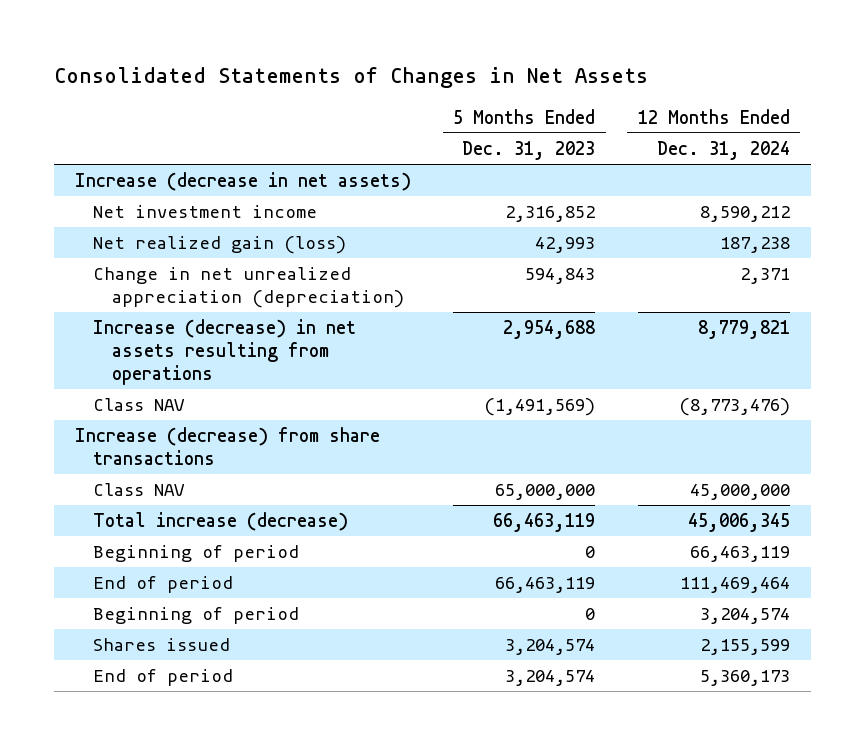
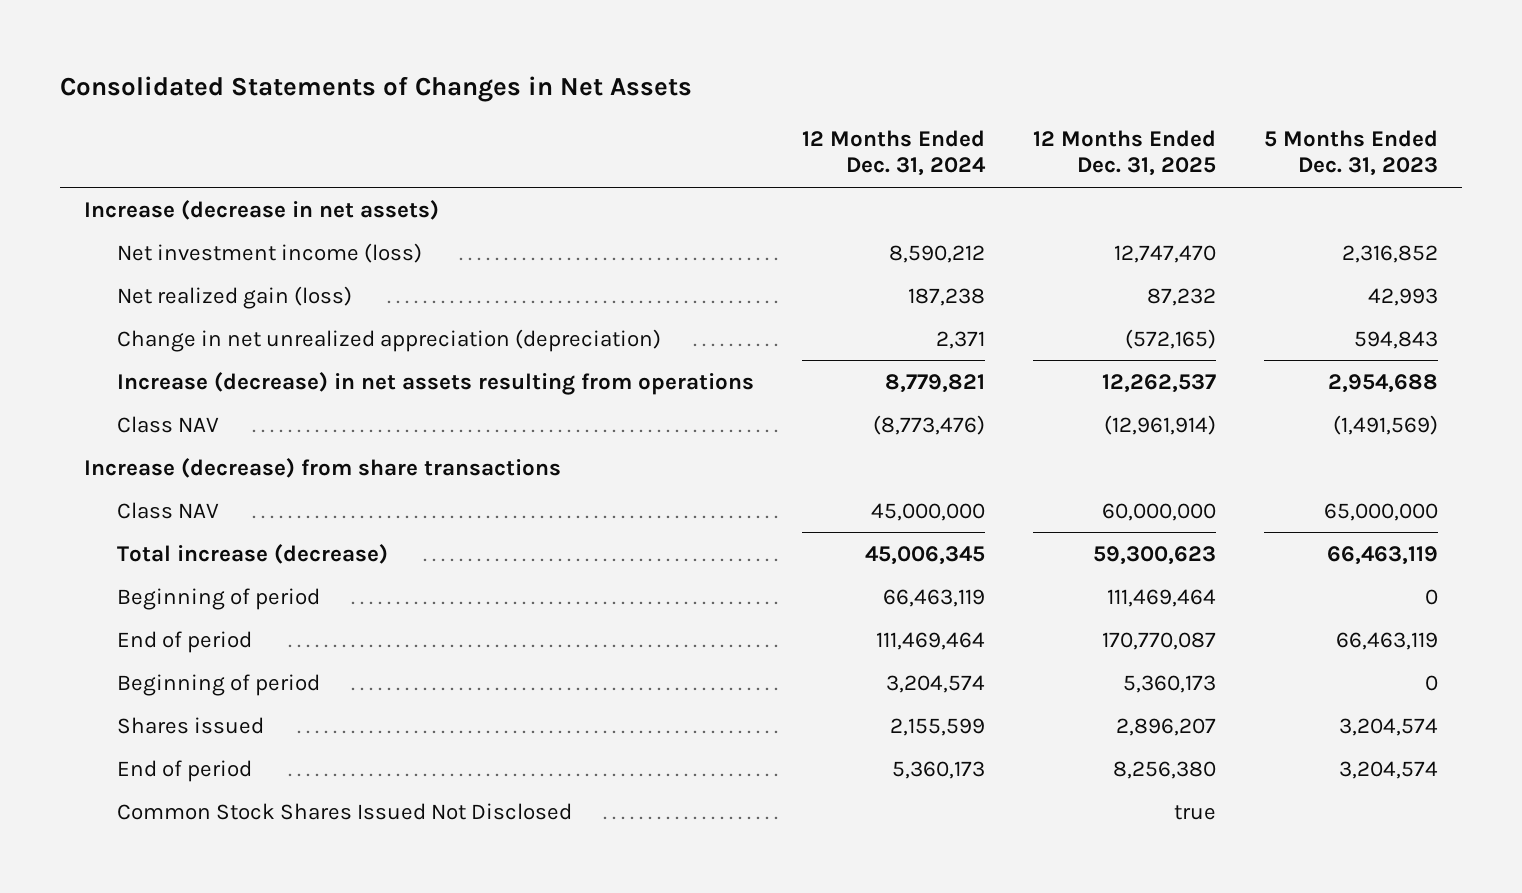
- | 5 Months Ended Dec. 31, 2023 | 12 Months Ended Dec. 31, 2024
+ | 12 Months Ended Dec. 31, 2024 | 12 Months Ended Dec. 31, 2025 | 5 Months Ended Dec. 31, 2023
- Net investment income | 2,316,852 | 8,590,212
+ Net investment income (loss) | 8,590,212 | 12,747,470 | 2,316,852
+ Common Stock Shares Issued Not Disclosed | | true |

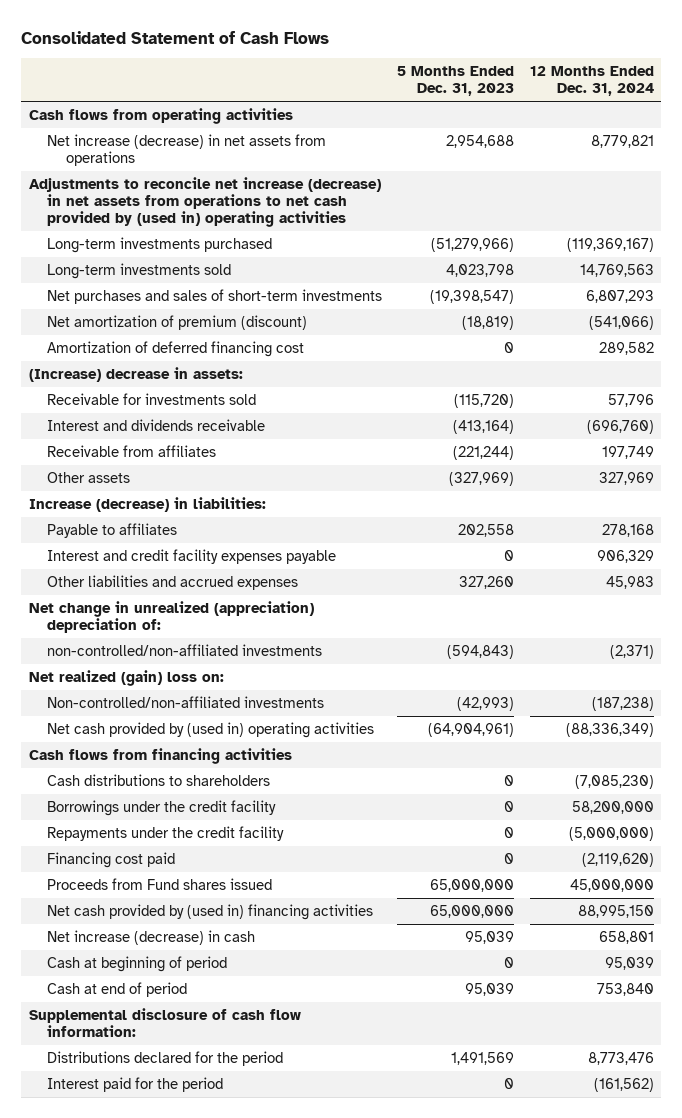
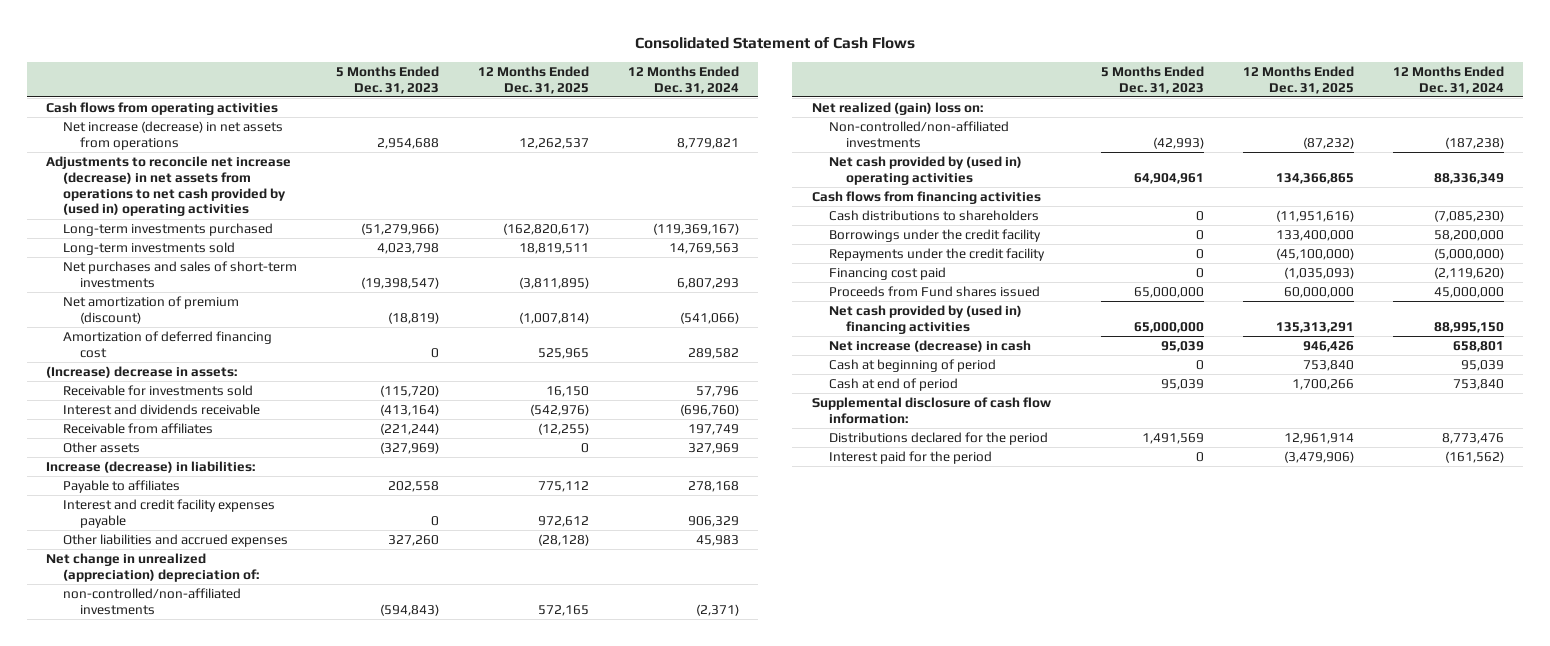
- | 5 Months Ended Dec. 31, 2023 | 12 Months Ended Dec. 31, 2024
+ | 5 Months Ended Dec. 31, 2023 | 12 Months Ended Dec. 31, 2025 | 12 Months Ended Dec. 31, 2024
- Net cash provided by (used in) operating activities | (64,904,961) | (88,336,349)
+ Net cash provided by (used in) operating activities | 64,904,961 | 134,366,865 | 88,336,349

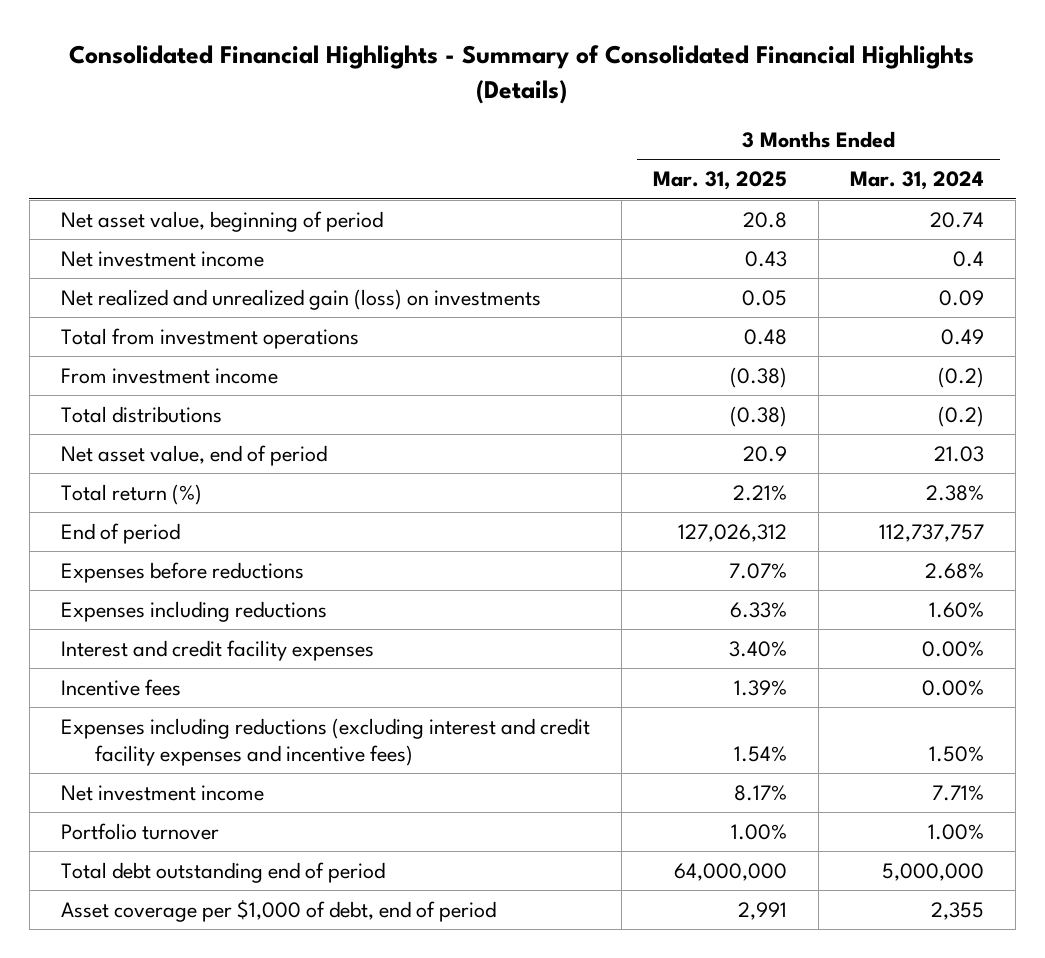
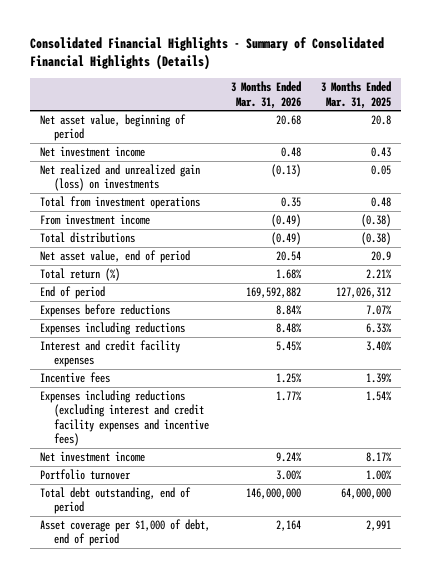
- | 3 Months Ended Mar. 31, 2025 | 3 Months Ended Mar. 31, 2024
+ | 3 Months Ended Mar. 31, 2026 | 3 Months Ended Mar. 31, 2025
- Total debt outstanding end of period | 64,000,000 | 5,000,000
+ Total debt outstanding, end of period | 146,000,000 | 64,000,000

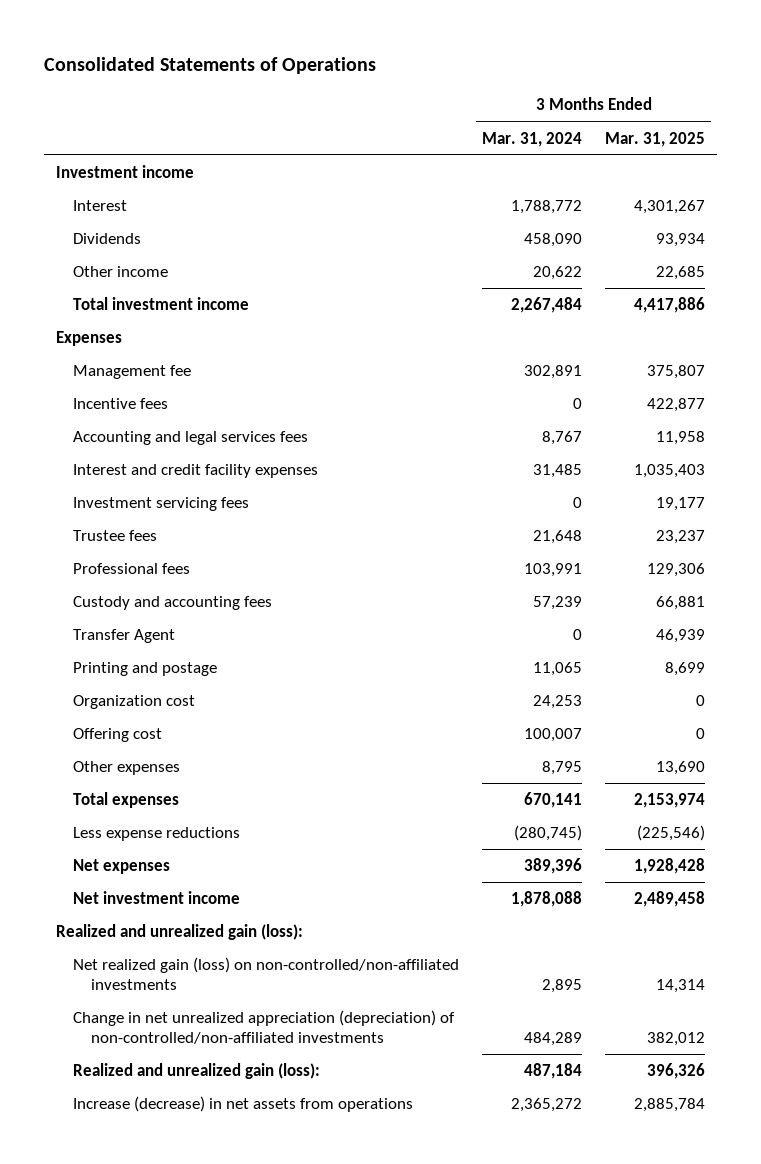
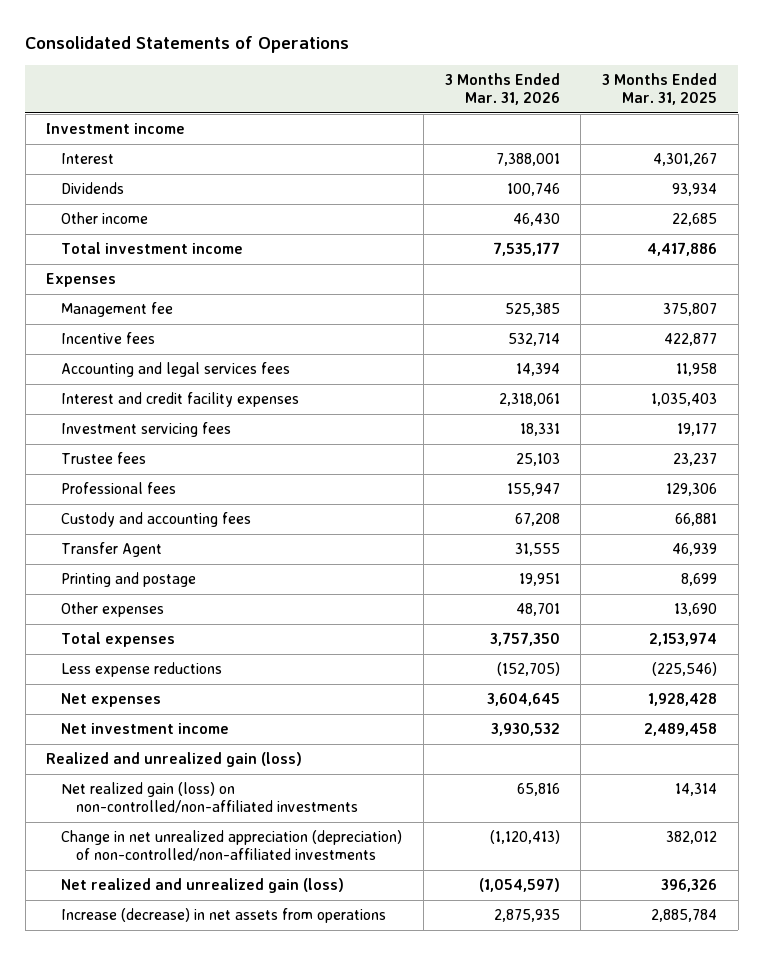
- | 3 Months Ended Mar. 31, 2024 | 3 Months Ended Mar. 31, 2025
+ | 3 Months Ended Mar. 31, 2026 | 3 Months Ended Mar. 31, 2025
- Organization cost | 24,253 | 0
- Offering cost | 100,007 | 0
- Realized and unrealized gain (loss):
+ Realized and unrealized gain (loss)
- Realized and unrealized gain (loss): | 487,184 | 396,326
+ Net realized and unrealized gain (loss) | (1,054,597) | 396,326

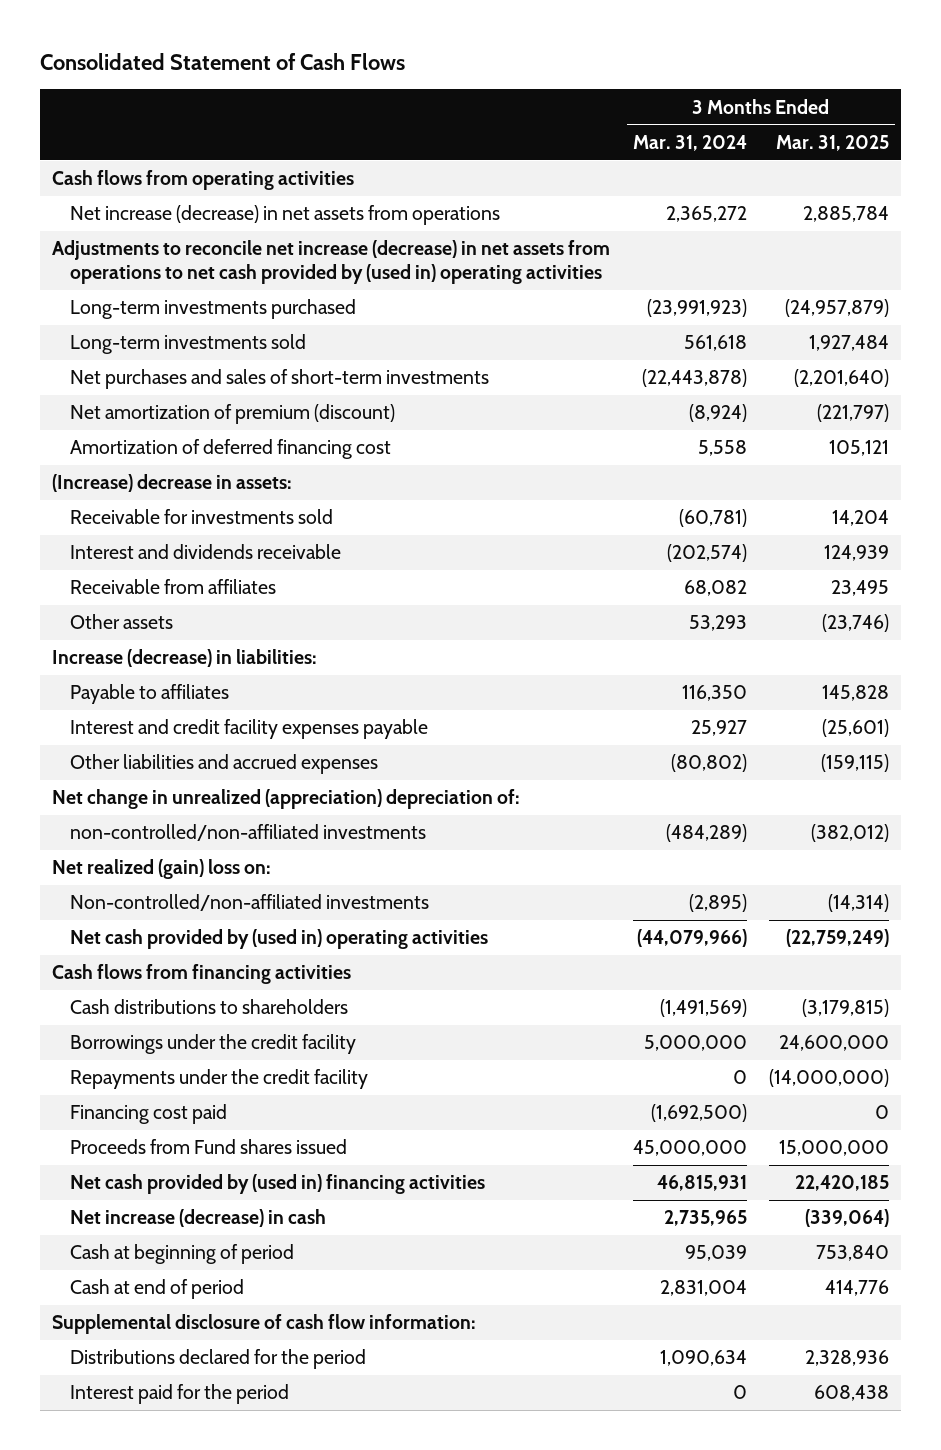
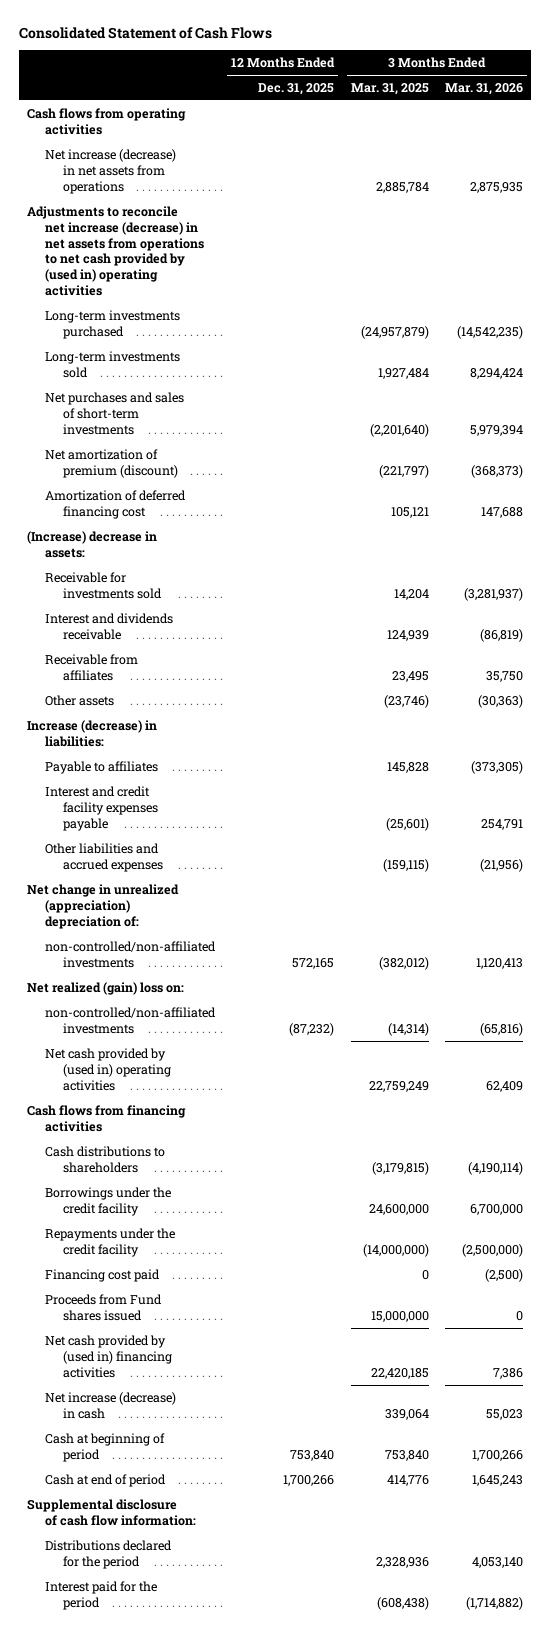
- | 3 Months Ended Mar. 31, 2024 | 3 Months Ended Mar. 31, 2025
+ | 12 Months Ended Dec. 31, 2025 | 3 Months Ended Mar. 31, 2025 | 3 Months Ended Mar. 31, 2026
- Non-controlled/non-affiliated investments | (2,895) | (14,314)
- Net cash provided by (used in) operating activities | (44,079,966) | (22,759,249)
+ non-controlled/non-affiliated investments | (87,232) | (14,314) | (65,816)
+ Net cash provided by (used in) operating activities | | 22,759,249 | 62,409
- Net increase (decrease) in cash | 2,735,965 | (339,064)
+ Net increase (decrease) in cash | | 339,064 | 55,023
- Interest paid for the period | 0 | 608,438
+ Interest paid for the period | | (608,438) | (1,714,882)

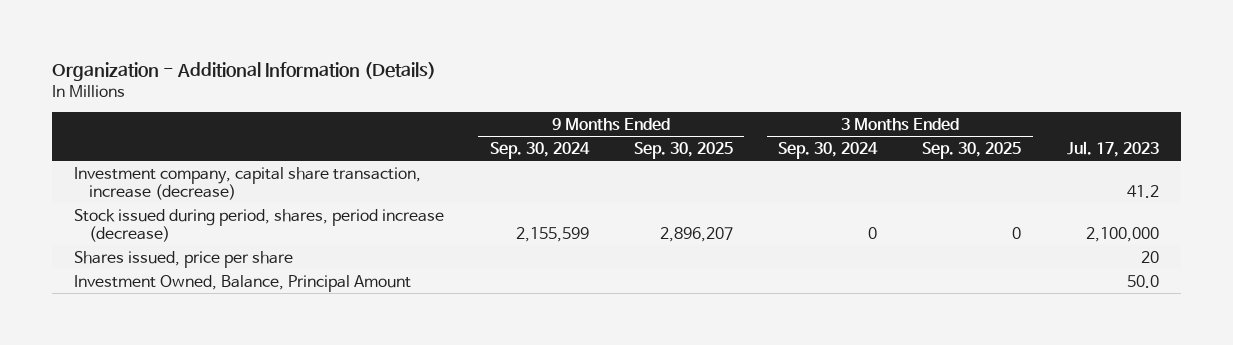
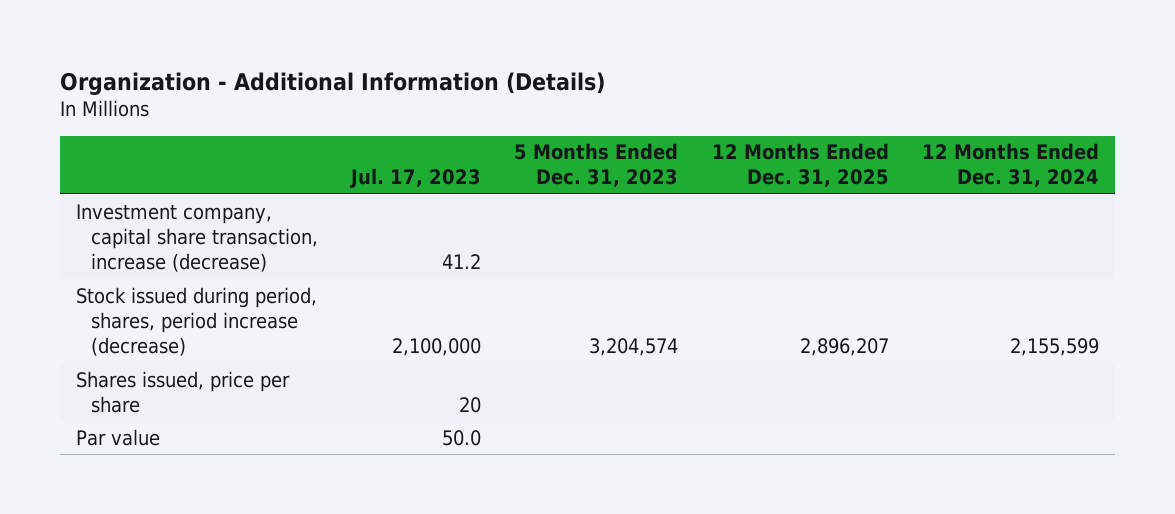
- | 9 Months Ended Sep. 30, 2024 | 9 Months Ended Sep. 30, 2025 | 3 Months Ended Sep. 30, 2024 | 3 Months Ended Sep. 30, 2025 | Jul. 17, 2023
+ | Jul. 17, 2023 | 5 Months Ended Dec. 31, 2023 | 12 Months Ended Dec. 31, 2025 | 12 Months Ended Dec. 31, 2024
- Investment Owned, Balance, Principal Amount | | | | | 50.0
+ Par value | 50.0 | | |

